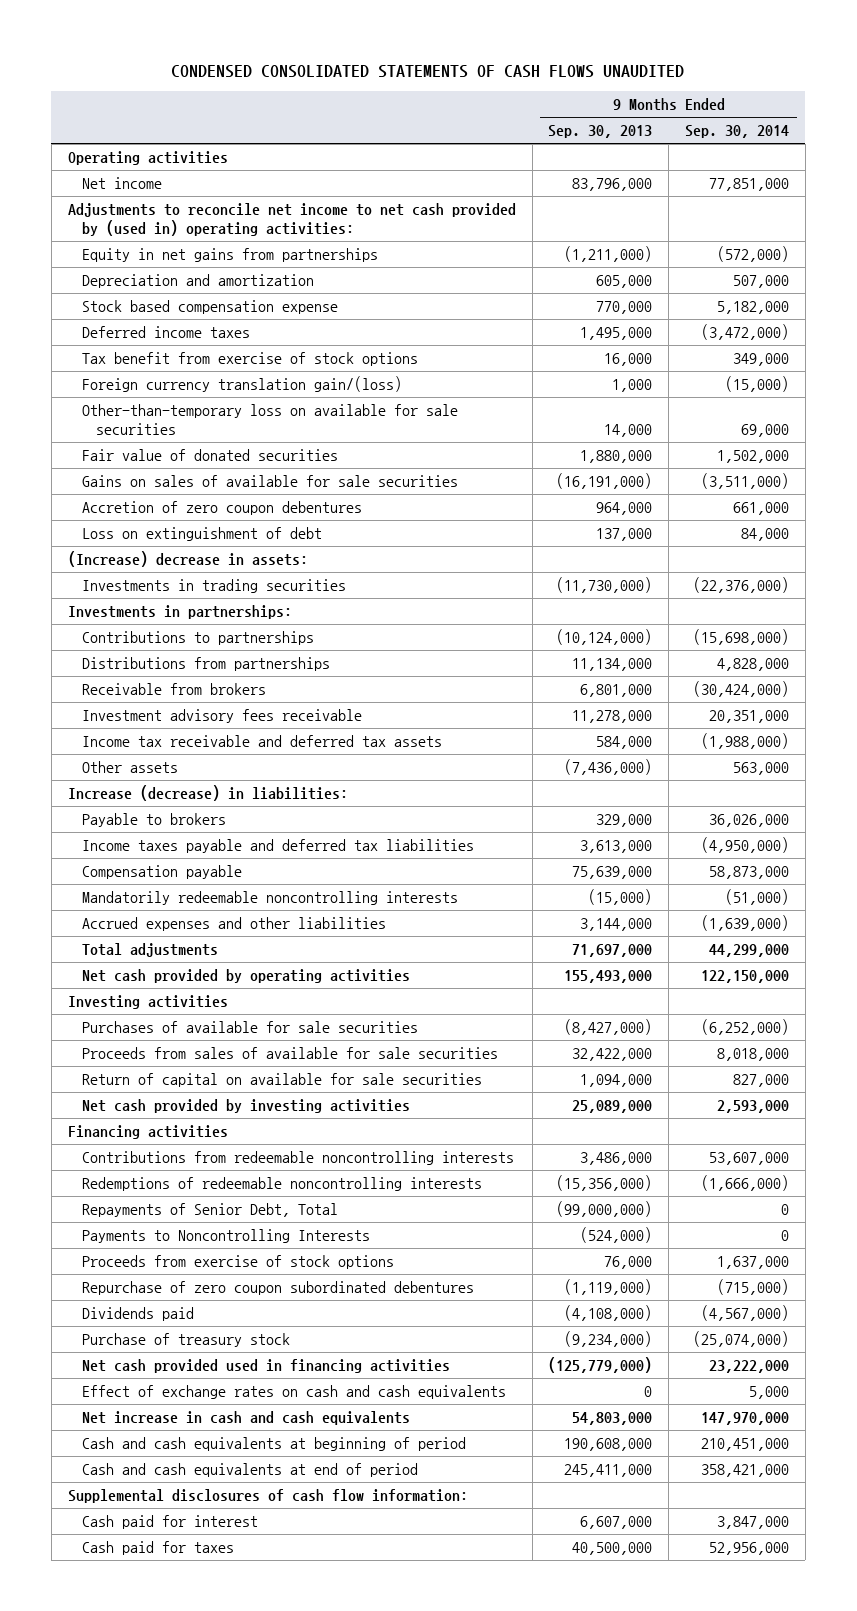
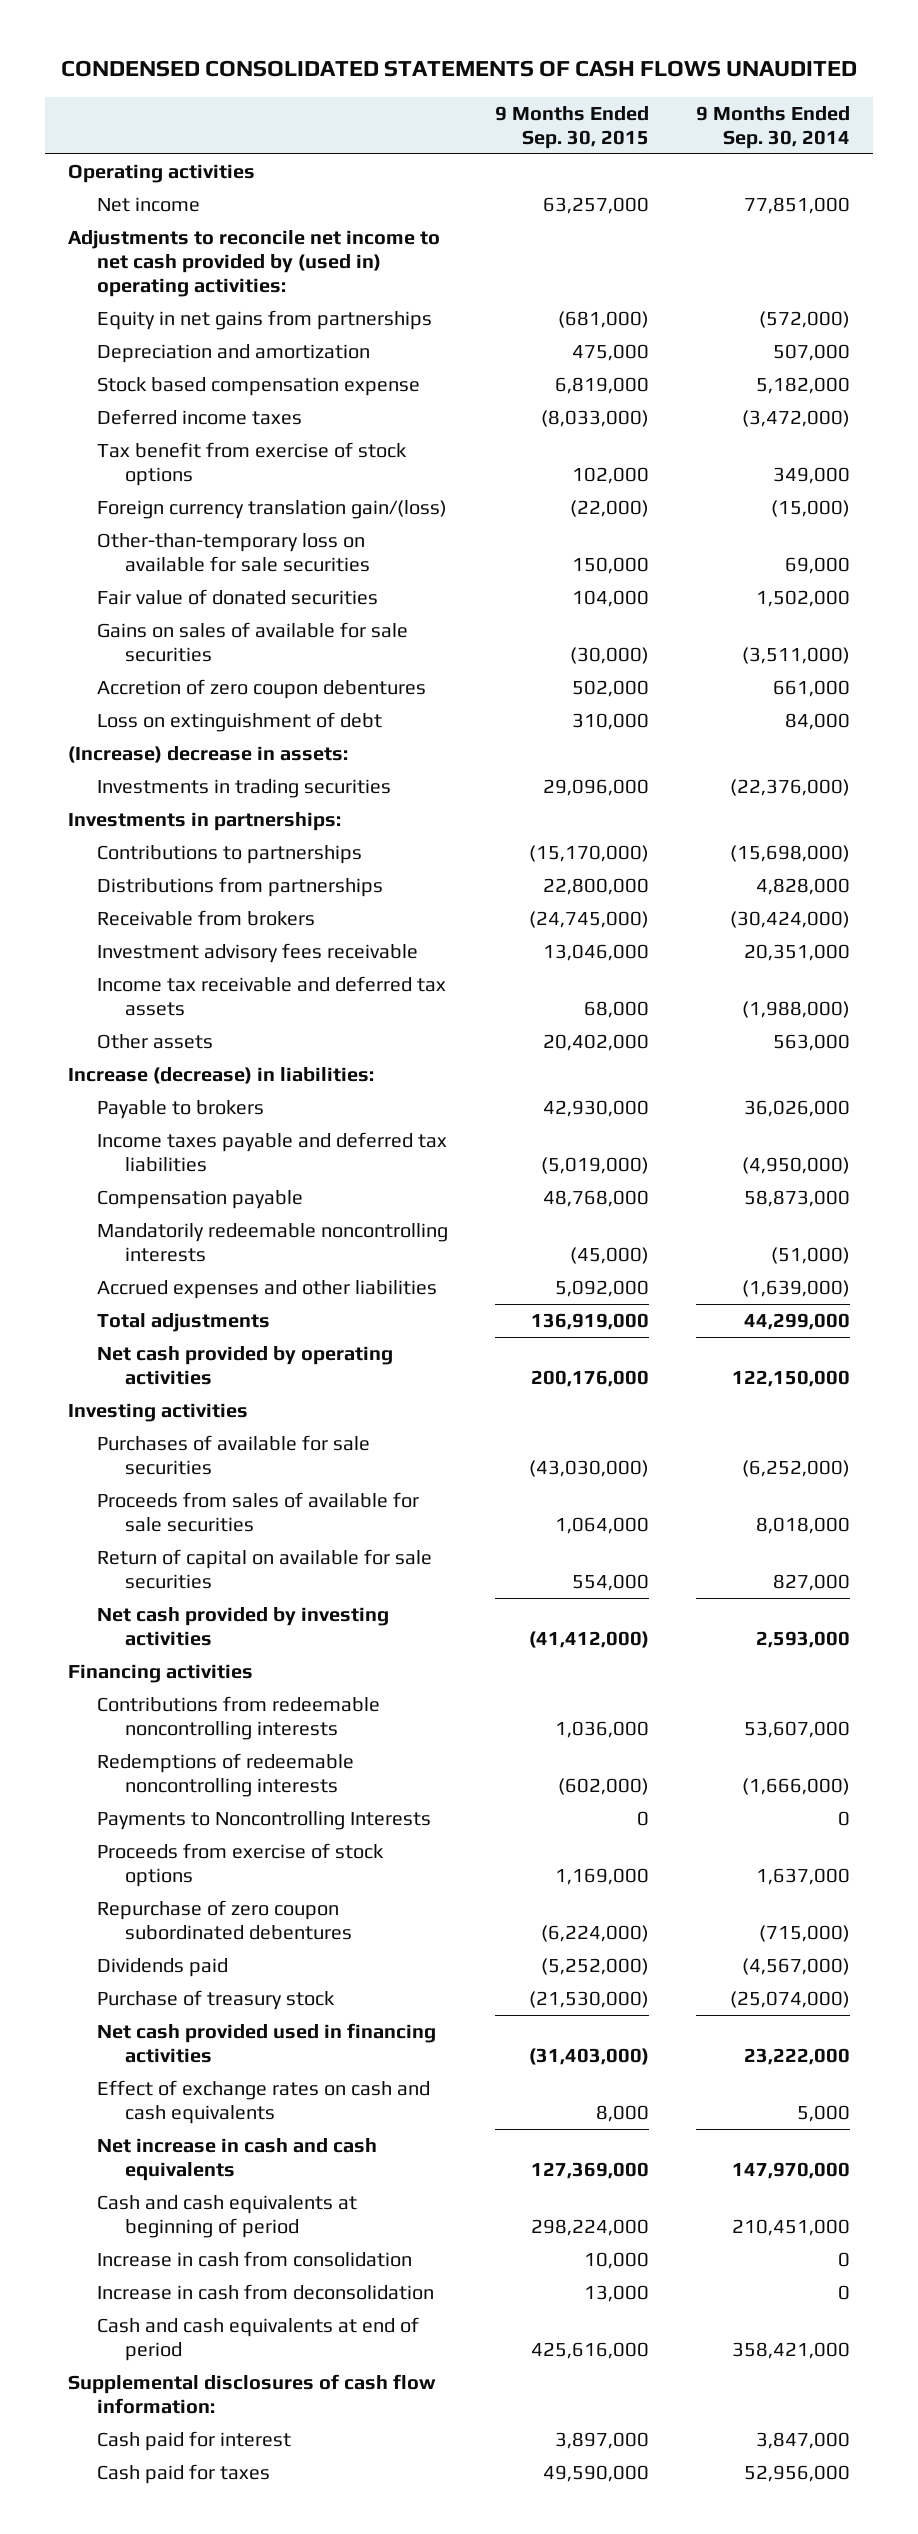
- | 9 Months Ended Sep. 30, 2013 | 9 Months Ended Sep. 30, 2014
+ | 9 Months Ended Sep. 30, 2015 | 9 Months Ended Sep. 30, 2014
- Repayments of Senior Debt, Total | (99,000,000) | 0
+ Increase in cash from consolidation | 10,000 | 0
+ Increase in cash from deconsolidation | 13,000 | 0

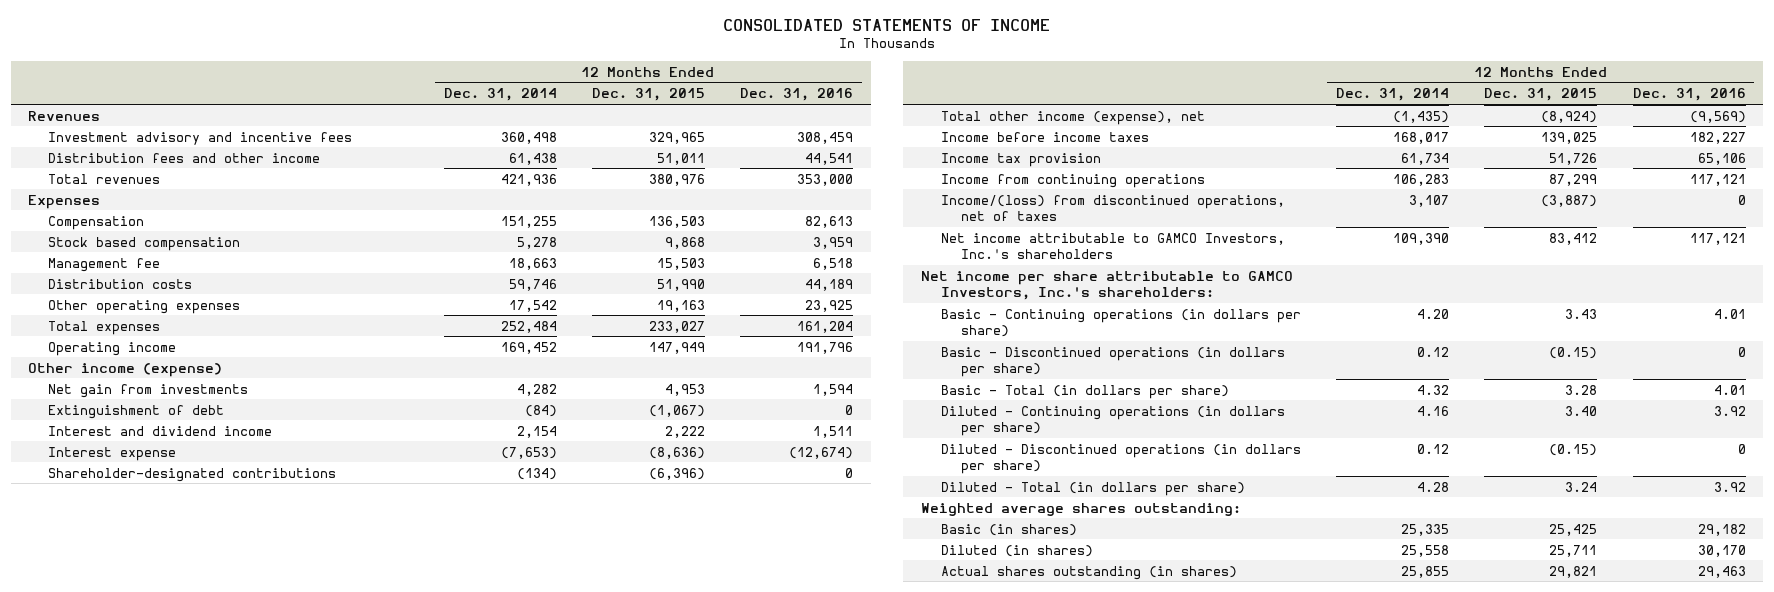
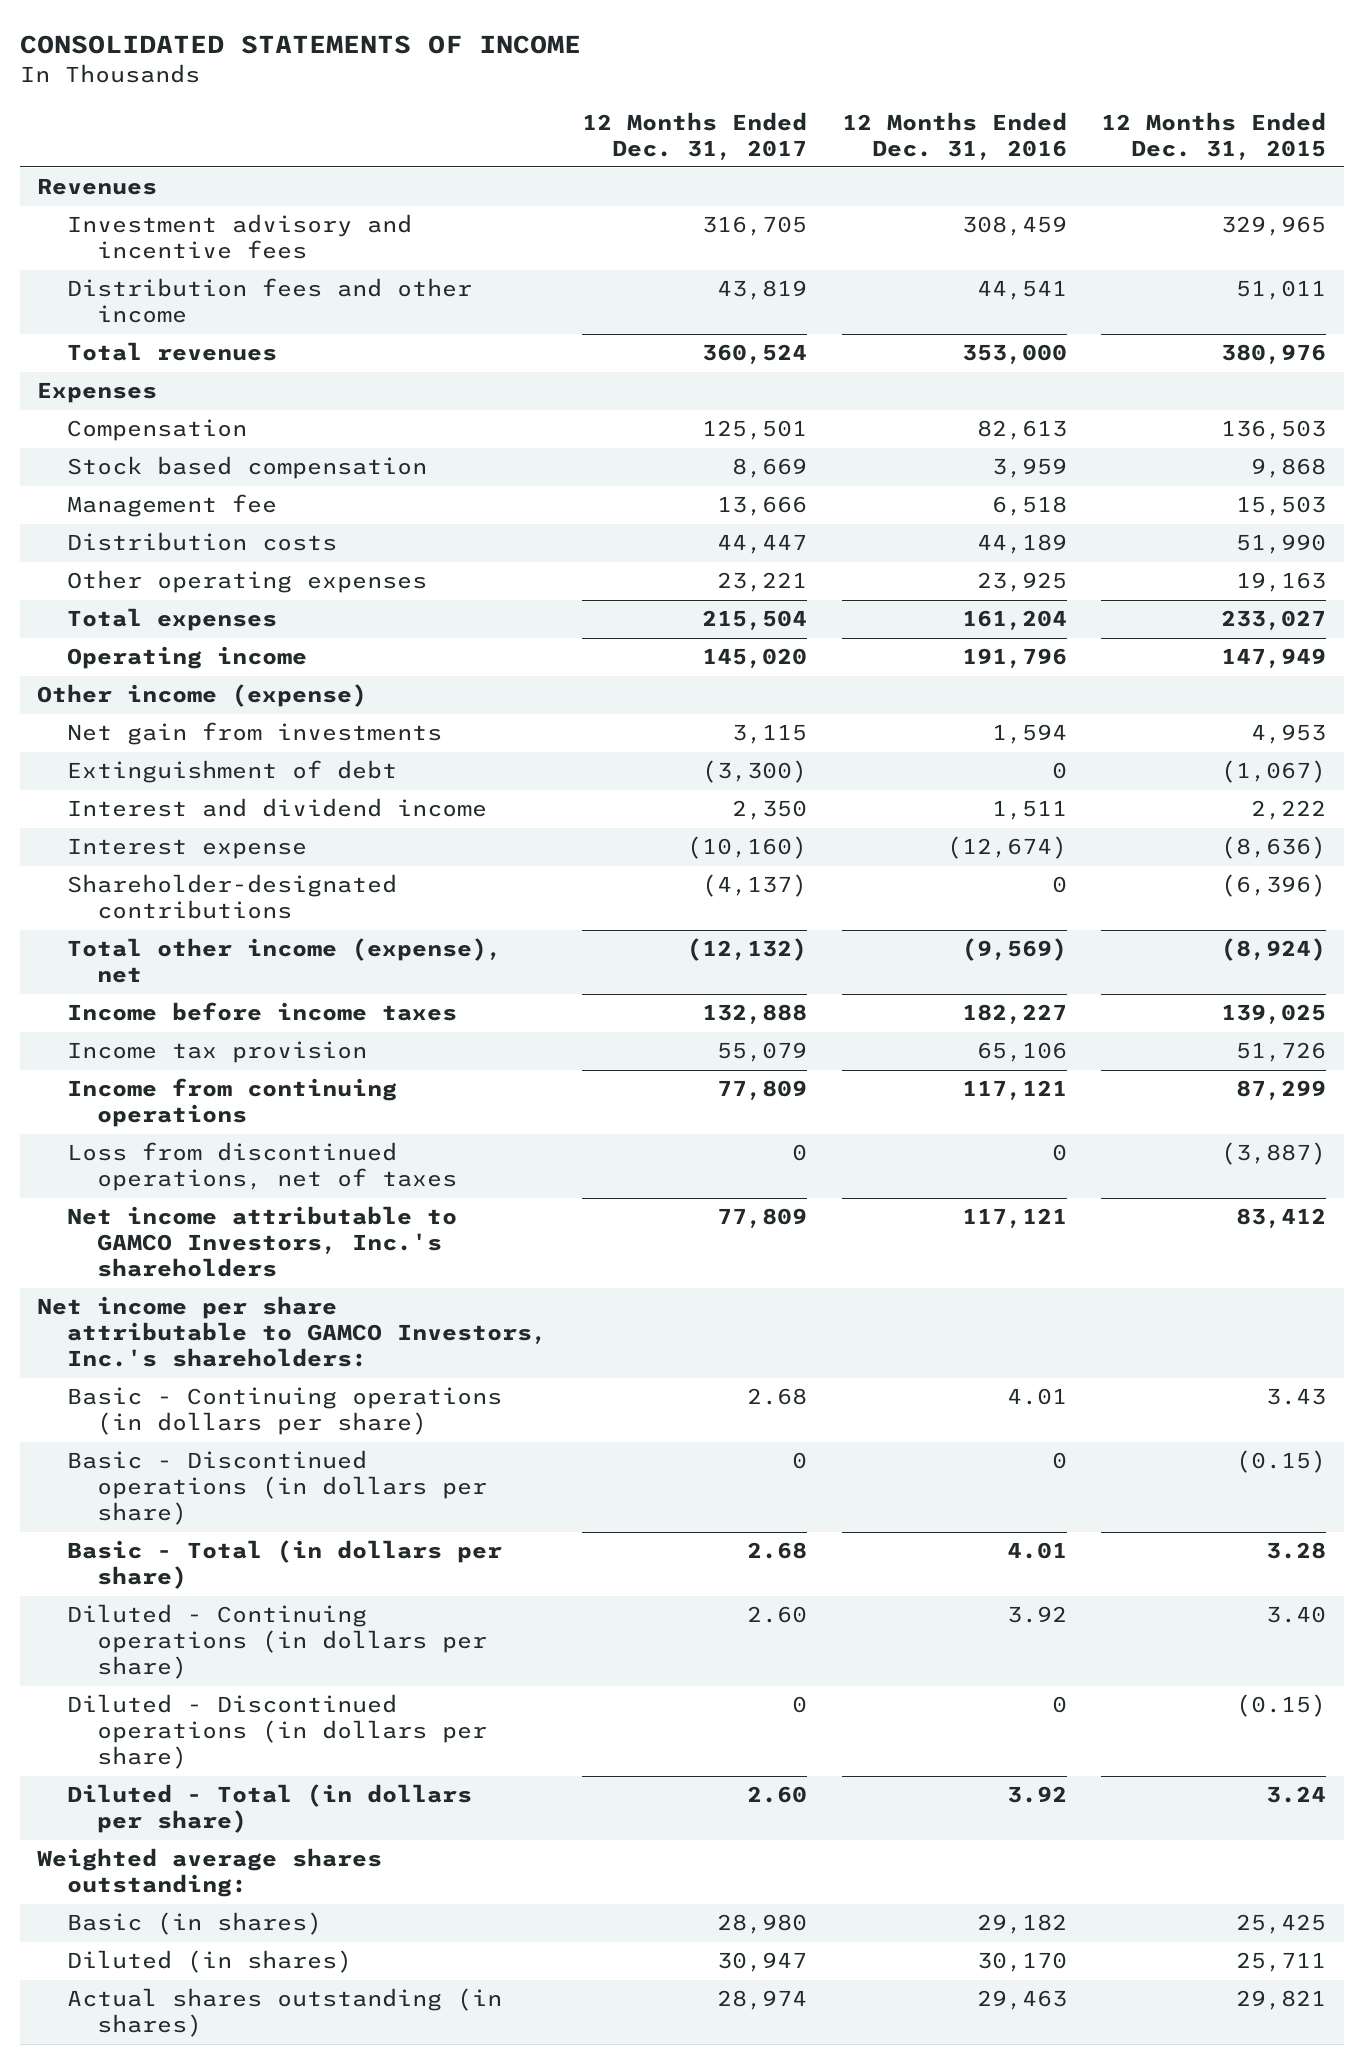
- | 12 Months Ended Dec. 31, 2014 | 12 Months Ended Dec. 31, 2015 | 12 Months Ended Dec. 31, 2016
+ | 12 Months Ended Dec. 31, 2017 | 12 Months Ended Dec. 31, 2016 | 12 Months Ended Dec. 31, 2015
- Income/(loss) from discontinued operations, net of taxes | 3,107 | (3,887) | 0
+ Loss from discontinued operations, net of taxes | 0 | 0 | (3,887)

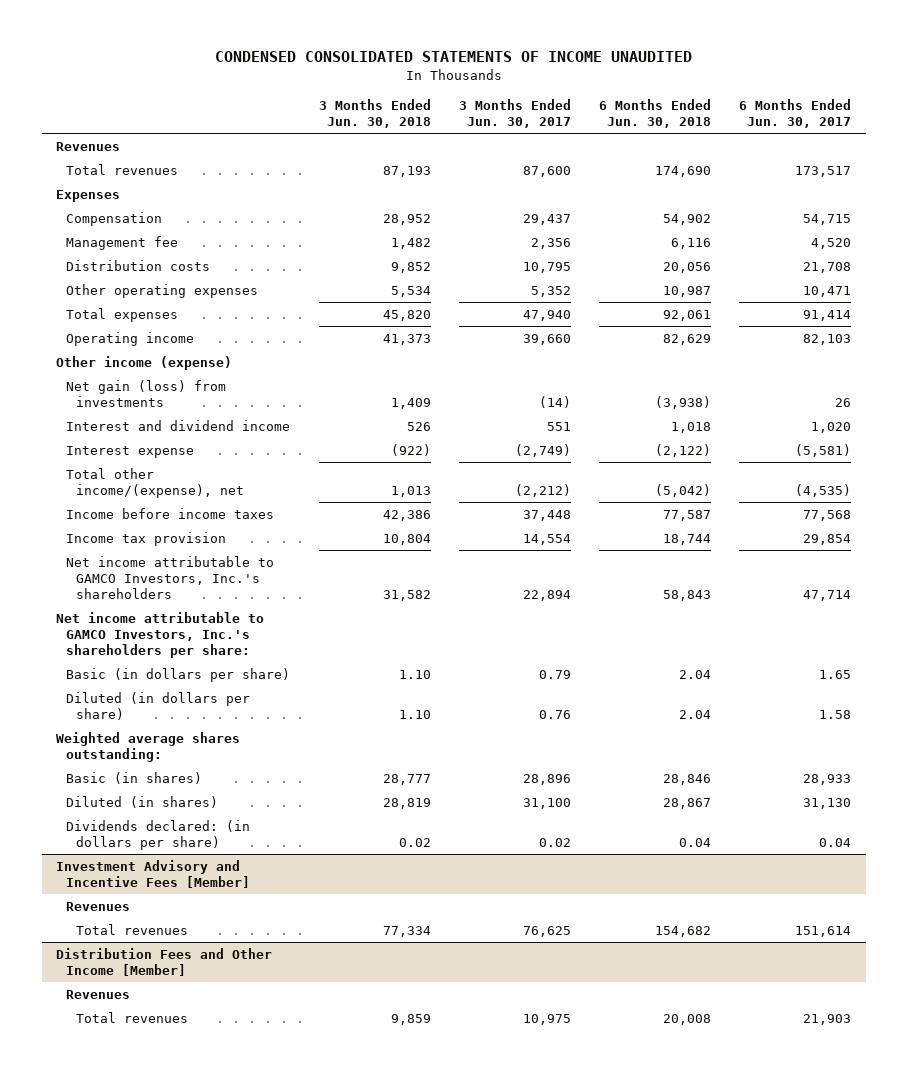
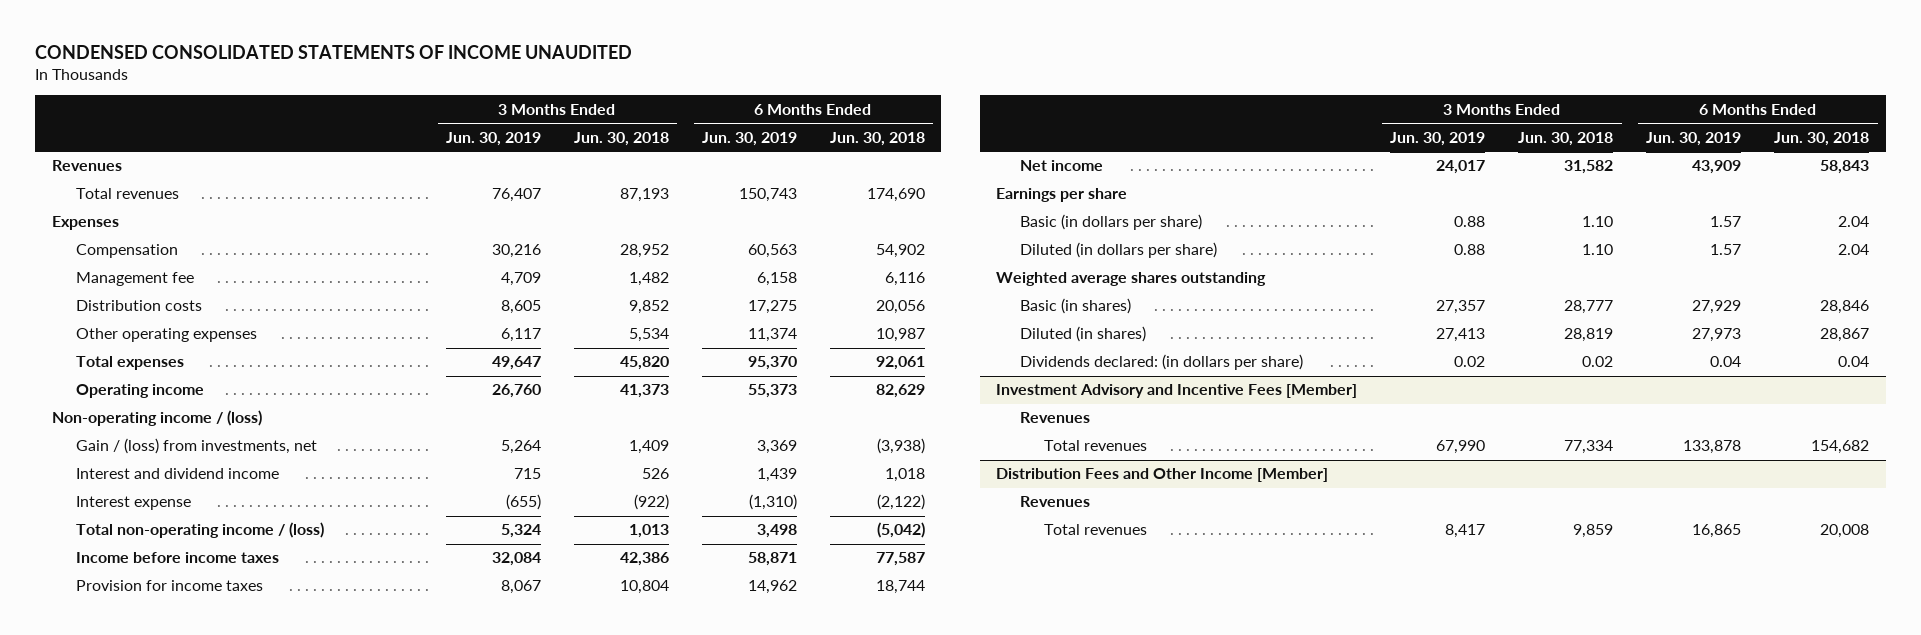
- | 3 Months Ended Jun. 30, 2018 | 3 Months Ended Jun. 30, 2017 | 6 Months Ended Jun. 30, 2018 | 6 Months Ended Jun. 30, 2017
+ | 3 Months Ended Jun. 30, 2019 | 3 Months Ended Jun. 30, 2018 | 6 Months Ended Jun. 30, 2019 | 6 Months Ended Jun. 30, 2018
- Other income (expense)
- Net gain (loss) from investments | 1,409 | (14) | (3,938) | 26
+ Non-operating income / (loss)
+ Gain / (loss) from investments, net | 5,264 | 1,409 | 3,369 | (3,938)
- Total other income/(expense), net | 1,013 | (2,212) | (5,042) | (4,535)
+ Total non-operating income / (loss) | 5,324 | 1,013 | 3,498 | (5,042)
- Income tax provision | 10,804 | 14,554 | 18,744 | 29,854
- Net income attributable to GAMCO Investors, Inc.'s shareholders | 31,582 | 22,894 | 58,843 | 47,714
- Net income attributable to GAMCO Investors, Inc.'s shareholders per share:
+ Provision for income taxes | 8,067 | 10,804 | 14,962 | 18,744
+ Net income | 24,017 | 31,582 | 43,909 | 58,843
+ Earnings per share
- Weighted average shares outstanding:
+ Weighted average shares outstanding

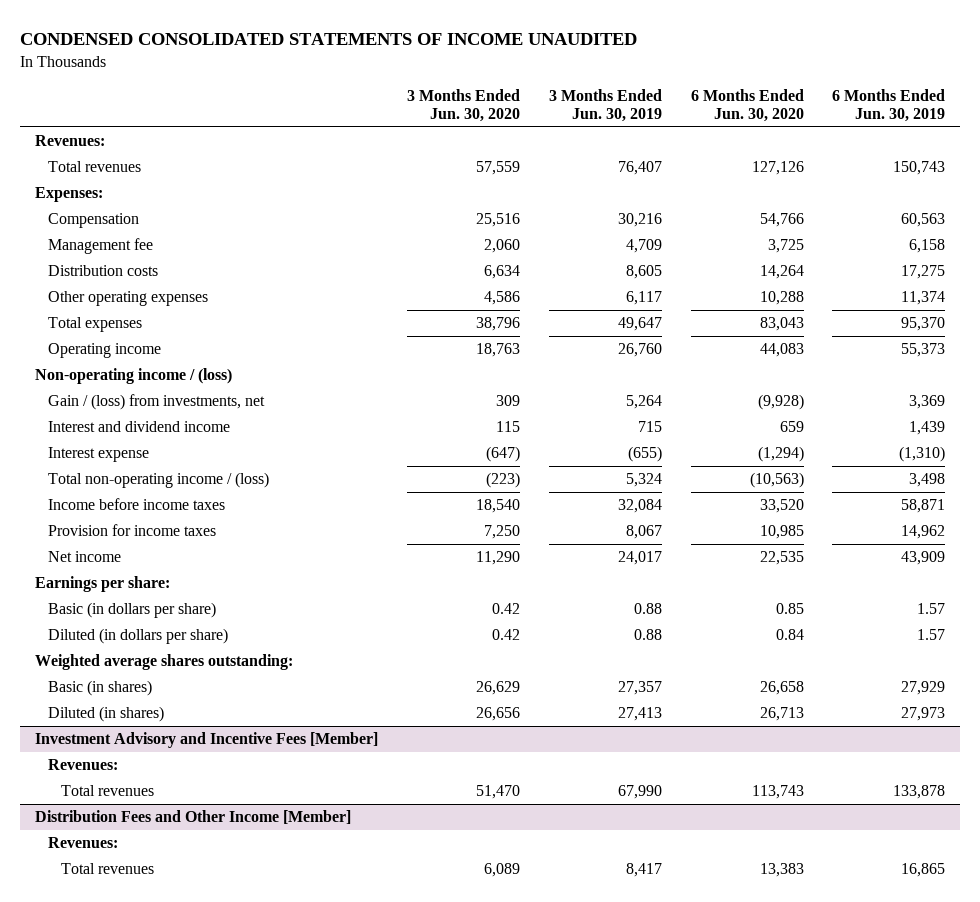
- | 3 Months Ended Jun. 30, 2019 | 3 Months Ended Jun. 30, 2018 | 6 Months Ended Jun. 30, 2019 | 6 Months Ended Jun. 30, 2018
+ | 3 Months Ended Jun. 30, 2020 | 3 Months Ended Jun. 30, 2019 | 6 Months Ended Jun. 30, 2020 | 6 Months Ended Jun. 30, 2019
- Revenues
+ Revenues:
- Expenses
+ Expenses:
- Earnings per share
+ Earnings per share:
- Weighted average shares outstanding
+ Weighted average shares outstanding:
- Dividends declared: (in dollars per share) | 0.02 | 0.02 | 0.04 | 0.04
@ Investment Advisory and Incentive Fees [Member]
- Revenues
+ Revenues:
@ Distribution Fees and Other Income [Member]
- Revenues
+ Revenues:

